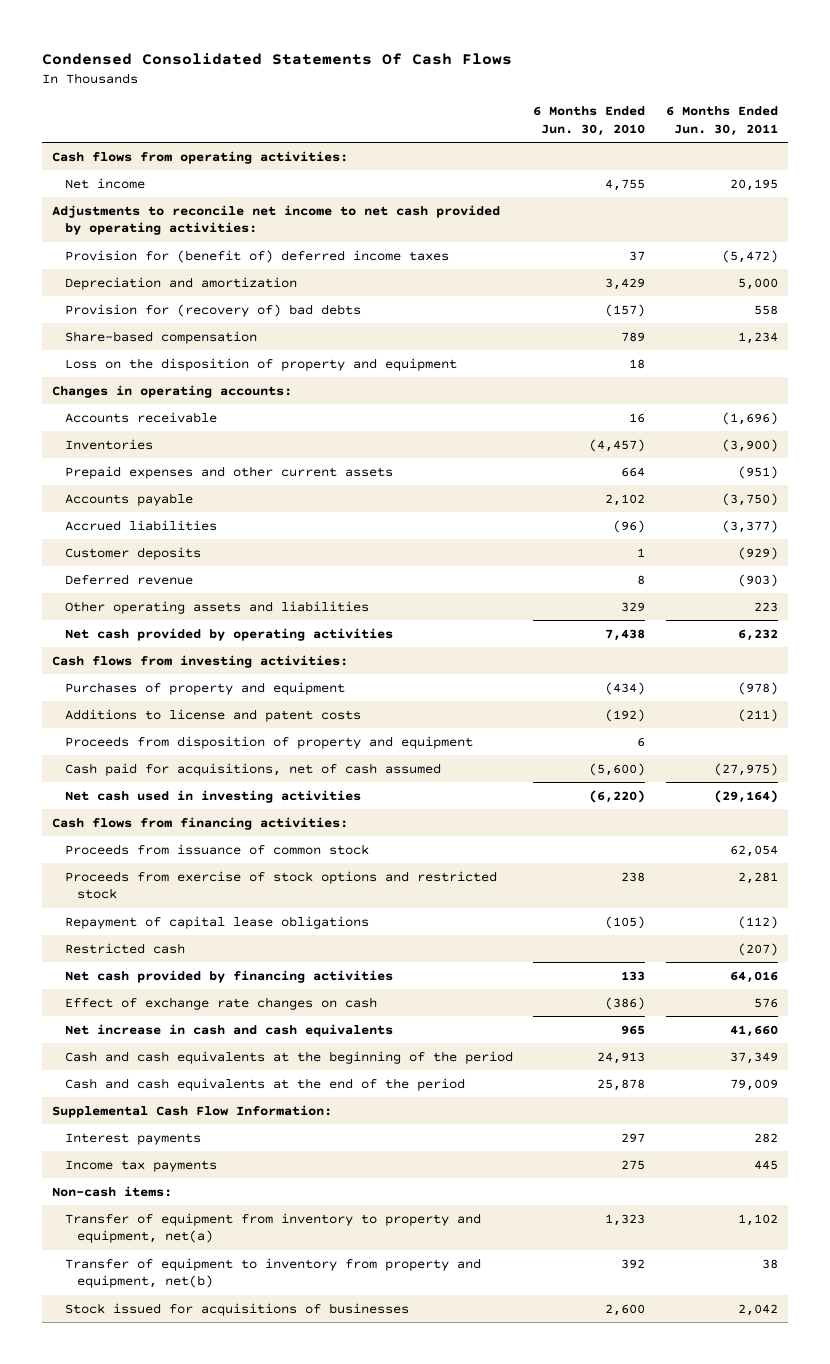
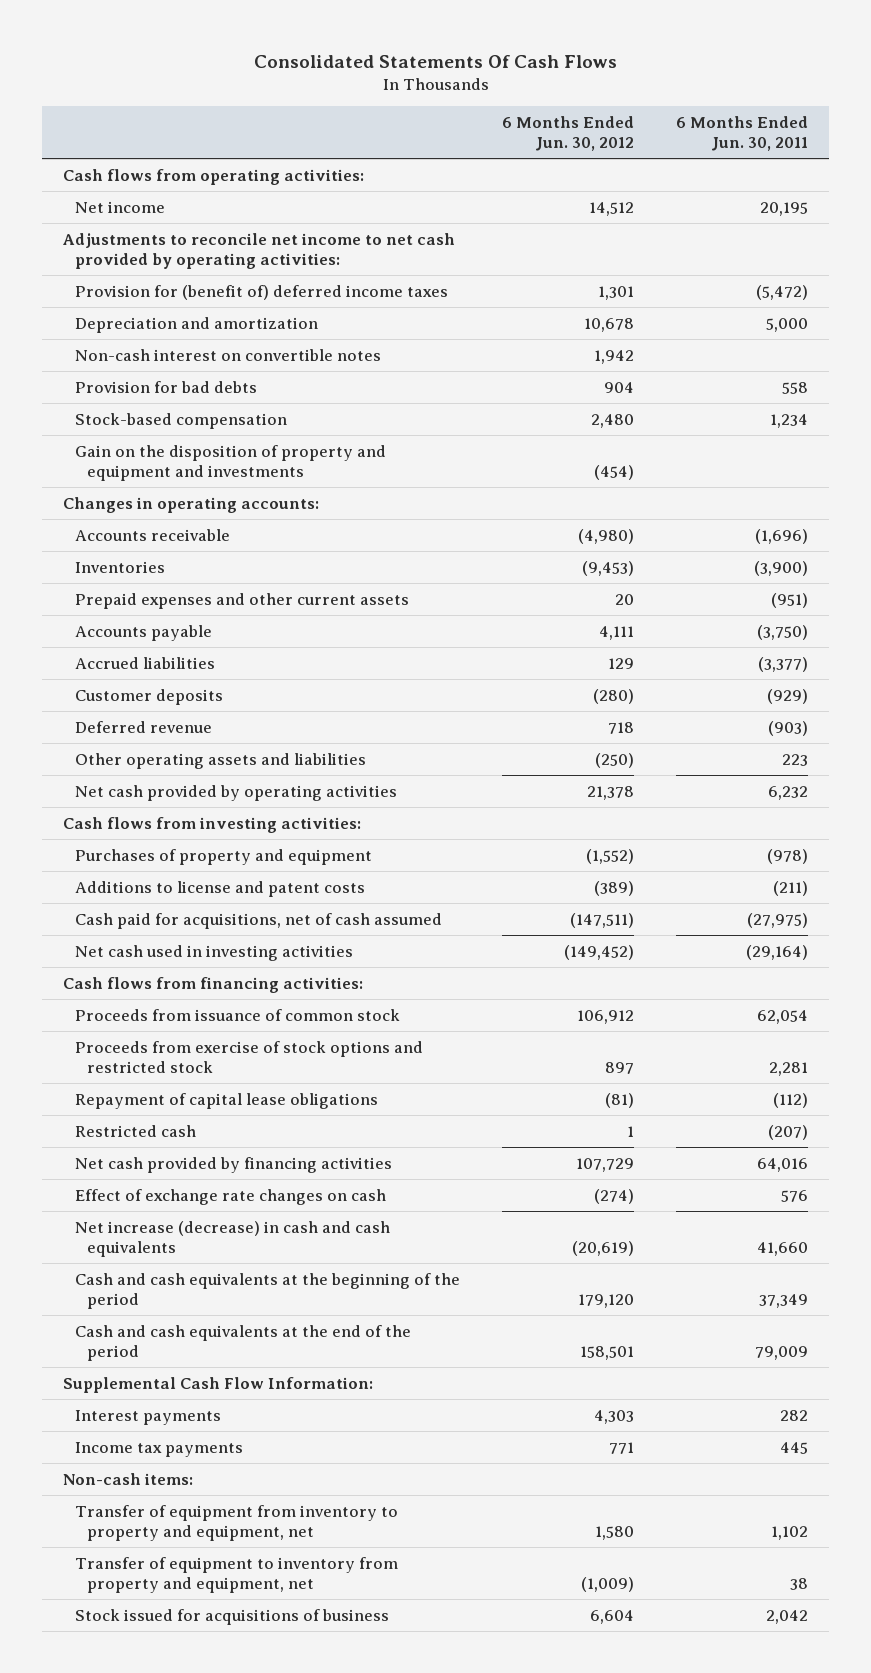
- Condensed Consolidated Statements Of Cash Flows
+ Consolidated Statements Of Cash Flows
- | 6 Months Ended Jun. 30, 2010 | 6 Months Ended Jun. 30, 2011
+ | 6 Months Ended Jun. 30, 2012 | 6 Months Ended Jun. 30, 2011
- Provision for (recovery of) bad debts | (157) | 558
- Share-based compensation | 789 | 1,234
- Loss on the disposition of property and equipment | 18 |
+ Non-cash interest on convertible notes | 1,942 |
+ Provision for bad debts | 904 | 558
+ Stock-based compensation | 2,480 | 1,234
+ Gain on the disposition of property and equipment and investments | (454) |
- Proceeds from disposition of property and equipment | 6 |
- Net increase in cash and cash equivalents | 965 | 41,660
+ Net increase (decrease) in cash and cash equivalents | (20,619) | 41,660
- Transfer of equipment from inventory to property and equipment, net(a) | 1,323 | 1,102
- Transfer of equipment to inventory from property and equipment, net(b) | 392 | 38
- Stock issued for acquisitions of businesses | 2,600 | 2,042
+ Transfer of equipment from inventory to property and equipment, net | 1,580 | 1,102
+ Transfer of equipment to inventory from property and equipment, net | (1,009) | 38
+ Stock issued for acquisitions of business | 6,604 | 2,042

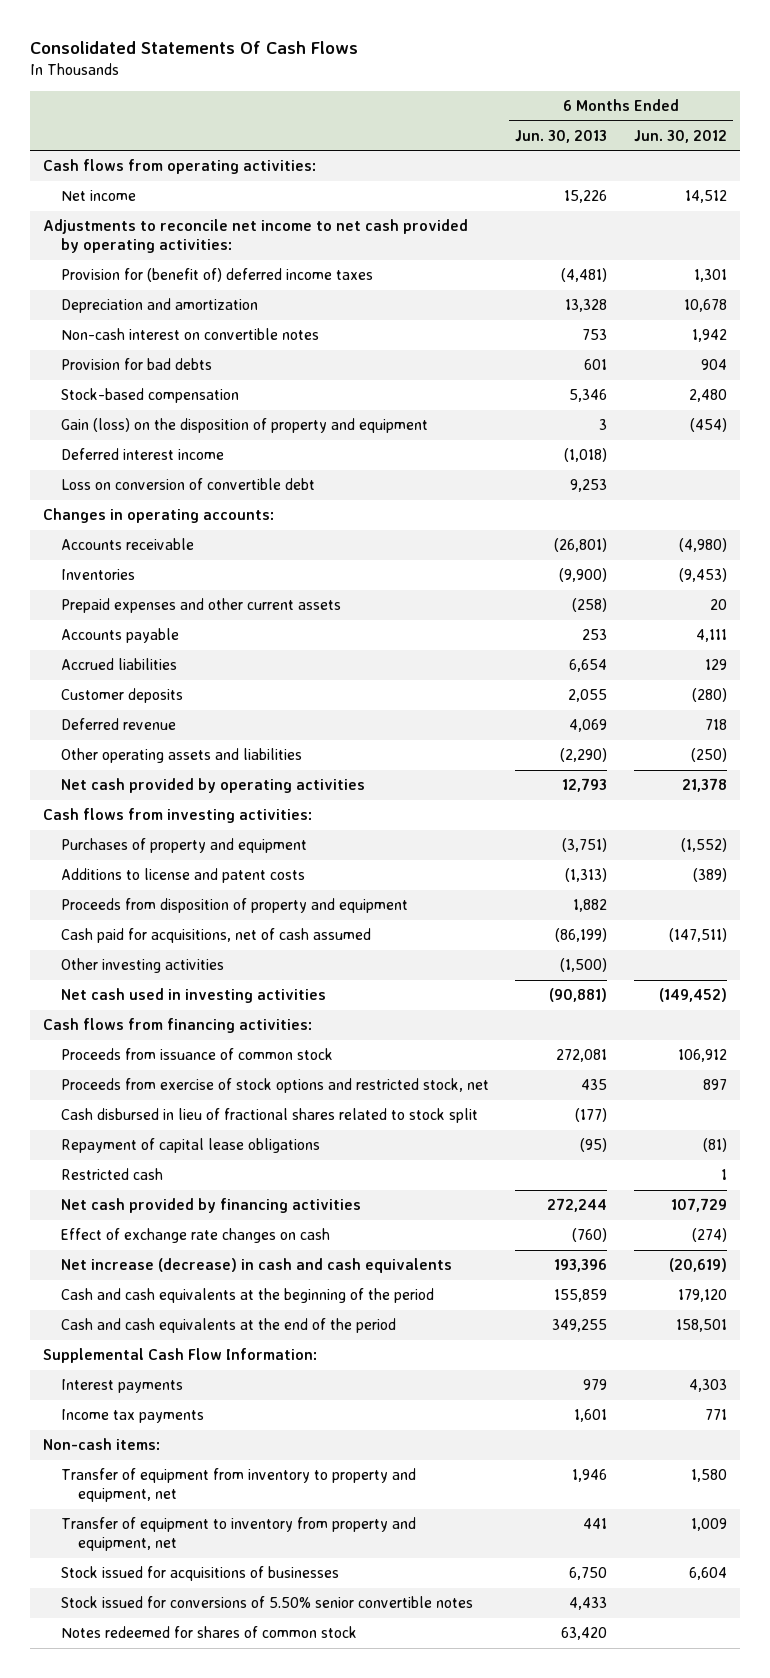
- | 6 Months Ended Jun. 30, 2012 | 6 Months Ended Jun. 30, 2011
+ | 6 Months Ended Jun. 30, 2013 | 6 Months Ended Jun. 30, 2012
- Gain on the disposition of property and equipment and investments | (454) |
+ Gain (loss) on the disposition of property and equipment | 3 | (454)
+ Deferred interest income | (1,018) |
+ Loss on conversion of convertible debt | 9,253 |
+ Proceeds from disposition of property and equipment | 1,882 |
+ Other investing activities | (1,500) |
- Proceeds from exercise of stock options and restricted stock | 897 | 2,281
+ Proceeds from exercise of stock options and restricted stock, net | 435 | 897
+ Cash disbursed in lieu of fractional shares related to stock split | (177) |
- Transfer of equipment to inventory from property and equipment, net | (1,009) | 38
- Stock issued for acquisitions of business | 6,604 | 2,042
+ Transfer of equipment to inventory from property and equipment, net | 441 | 1,009
+ Stock issued for acquisitions of businesses | 6,750 | 6,604
+ Stock issued for conversions of 5.50% senior convertible notes | 4,433 |
+ Notes redeemed for shares of common stock | 63,420 |

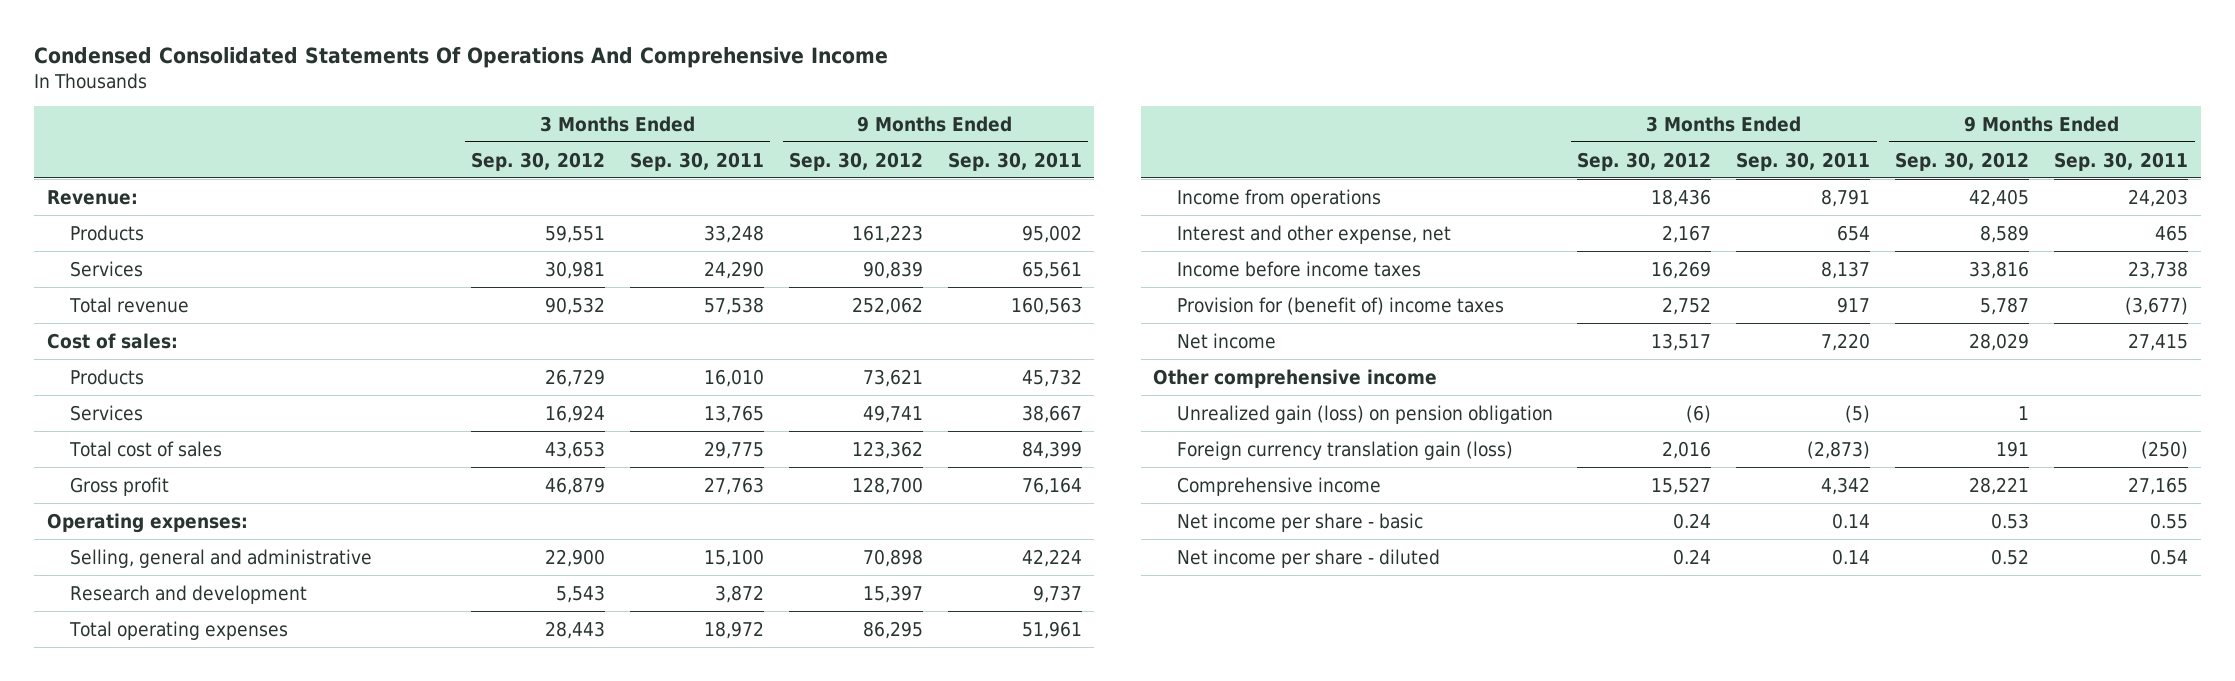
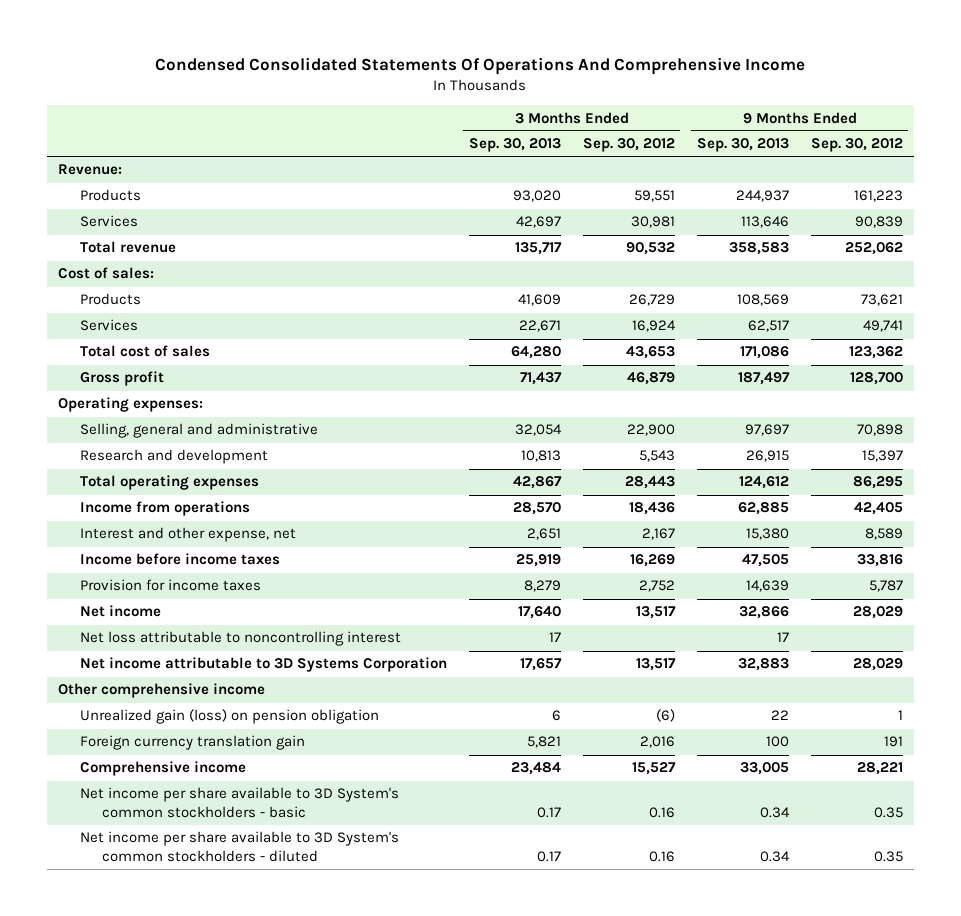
- | 3 Months Ended Sep. 30, 2012 | 3 Months Ended Sep. 30, 2011 | 9 Months Ended Sep. 30, 2012 | 9 Months Ended Sep. 30, 2011
+ | 3 Months Ended Sep. 30, 2013 | 3 Months Ended Sep. 30, 2012 | 9 Months Ended Sep. 30, 2013 | 9 Months Ended Sep. 30, 2012
- Provision for (benefit of) income taxes | 2,752 | 917 | 5,787 | (3,677)
+ Provision for income taxes | 8,279 | 2,752 | 14,639 | 5,787
+ Net loss attributable to noncontrolling interest | 17 | | 17 |
+ Net income attributable to 3D Systems Corporation | 17,657 | 13,517 | 32,883 | 28,029
- Foreign currency translation gain (loss) | 2,016 | (2,873) | 191 | (250)
+ Foreign currency translation gain | 5,821 | 2,016 | 100 | 191
- Net income per share - basic | 0.24 | 0.14 | 0.53 | 0.55
- Net income per share - diluted | 0.24 | 0.14 | 0.52 | 0.54
+ Net income per share available to 3D System's common stockholders - basic | 0.17 | 0.16 | 0.34 | 0.35
+ Net income per share available to 3D System's common stockholders - diluted | 0.17 | 0.16 | 0.34 | 0.35

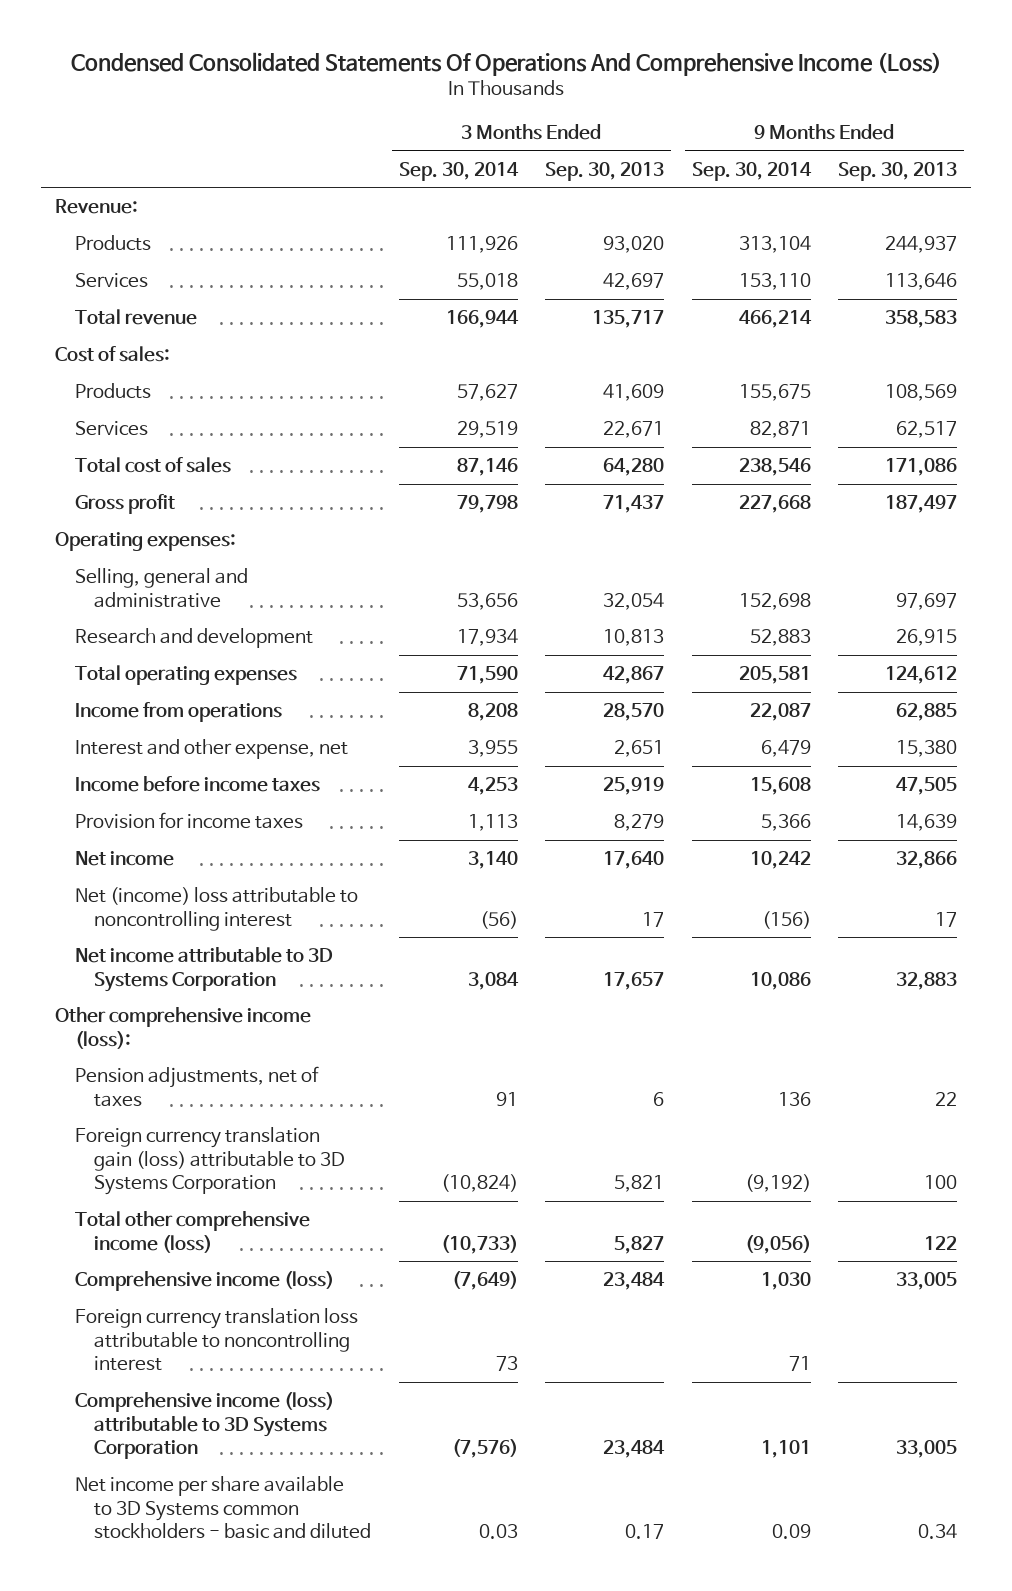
- Condensed Consolidated Statements Of Operations And Comprehensive Income
+ Condensed Consolidated Statements Of Operations And Comprehensive Income (Loss)
- | 3 Months Ended Sep. 30, 2013 | 3 Months Ended Sep. 30, 2012 | 9 Months Ended Sep. 30, 2013 | 9 Months Ended Sep. 30, 2012
+ | 3 Months Ended Sep. 30, 2014 | 3 Months Ended Sep. 30, 2013 | 9 Months Ended Sep. 30, 2014 | 9 Months Ended Sep. 30, 2013
- Net loss attributable to noncontrolling interest | 17 | | 17 |
+ Net (income) loss attributable to noncontrolling interest | (56) | 17 | (156) | 17
- Other comprehensive income
- Unrealized gain (loss) on pension obligation | 6 | (6) | 22 | 1
- Foreign currency translation gain | 5,821 | 2,016 | 100 | 191
- Comprehensive income | 23,484 | 15,527 | 33,005 | 28,221
- Net income per share available to 3D System's common stockholders - basic | 0.17 | 0.16 | 0.34 | 0.35
- Net income per share available to 3D System's common stockholders - diluted | 0.17 | 0.16 | 0.34 | 0.35
+ Other comprehensive income (loss):
+ Pension adjustments, net of taxes | 91 | 6 | 136 | 22
+ Foreign currency translation gain (loss) attributable to 3D Systems Corporation | (10,824) | 5,821 | (9,192) | 100
+ Total other comprehensive income (loss) | (10,733) | 5,827 | (9,056) | 122
+ Comprehensive income (loss) | (7,649) | 23,484 | 1,030 | 33,005
+ Foreign currency translation loss attributable to noncontrolling interest | 73 | | 71 |
+ Comprehensive income (loss) attributable to 3D Systems Corporation | (7,576) | 23,484 | 1,101 | 33,005
+ Net income per share available to 3D Systems common stockholders - basic and diluted | 0.03 | 0.17 | 0.09 | 0.34

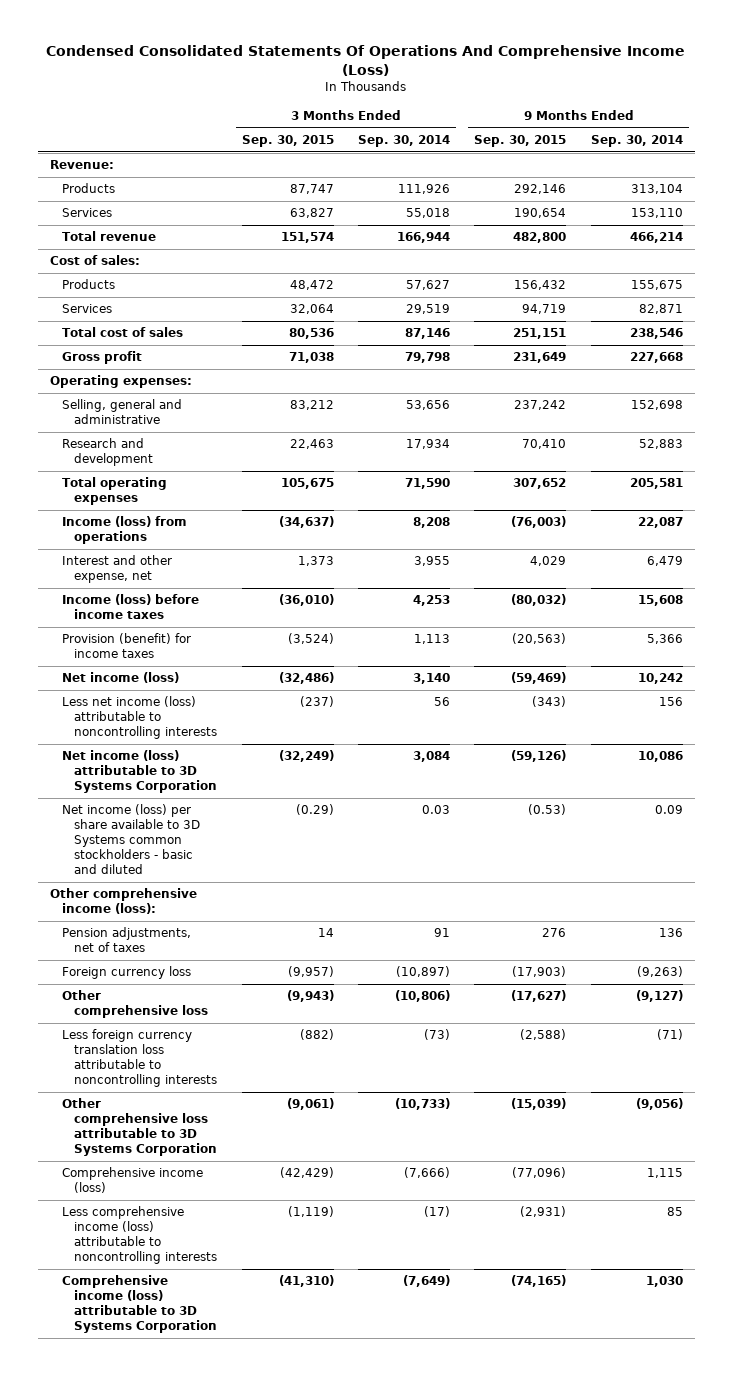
- | 3 Months Ended Sep. 30, 2014 | 3 Months Ended Sep. 30, 2013 | 9 Months Ended Sep. 30, 2014 | 9 Months Ended Sep. 30, 2013
+ | 3 Months Ended Sep. 30, 2015 | 3 Months Ended Sep. 30, 2014 | 9 Months Ended Sep. 30, 2015 | 9 Months Ended Sep. 30, 2014
- Income from operations | 8,208 | 28,570 | 22,087 | 62,885
+ Income (loss) from operations | (34,637) | 8,208 | (76,003) | 22,087
- Income before income taxes | 4,253 | 25,919 | 15,608 | 47,505
- Provision for income taxes | 1,113 | 8,279 | 5,366 | 14,639
- Net income | 3,140 | 17,640 | 10,242 | 32,866
- Net (income) loss attributable to noncontrolling interest | (56) | 17 | (156) | 17
- Net income attributable to 3D Systems Corporation | 3,084 | 17,657 | 10,086 | 32,883
+ Income (loss) before income taxes | (36,010) | 4,253 | (80,032) | 15,608
+ Provision (benefit) for income taxes | (3,524) | 1,113 | (20,563) | 5,366
+ Net income (loss) | (32,486) | 3,140 | (59,469) | 10,242
+ Less net income (loss) attributable to noncontrolling interests | (237) | 56 | (343) | 156
+ Net income (loss) attributable to 3D Systems Corporation | (32,249) | 3,084 | (59,126) | 10,086
+ Net income (loss) per share available to 3D Systems common stockholders - basic and diluted | (0.29) | 0.03 | (0.53) | 0.09
- Foreign currency translation gain (loss) attributable to 3D Systems Corporation | (10,824) | 5,821 | (9,192) | 100
- Total other comprehensive income (loss) | (10,733) | 5,827 | (9,056) | 122
- Comprehensive income (loss) | (7,649) | 23,484 | 1,030 | 33,005
- Foreign currency translation loss attributable to noncontrolling interest | 73 | | 71 |
- Comprehensive income (loss) attributable to 3D Systems Corporation | (7,576) | 23,484 | 1,101 | 33,005
- Net income per share available to 3D Systems common stockholders - basic and diluted | 0.03 | 0.17 | 0.09 | 0.34
+ Foreign currency loss | (9,957) | (10,897) | (17,903) | (9,263)
+ Other comprehensive loss | (9,943) | (10,806) | (17,627) | (9,127)
+ Less foreign currency translation loss attributable to noncontrolling interests | (882) | (73) | (2,588) | (71)
+ Other comprehensive loss attributable to 3D Systems Corporation | (9,061) | (10,733) | (15,039) | (9,056)
+ Comprehensive income (loss) | (42,429) | (7,666) | (77,096) | 1,115
+ Less comprehensive income (loss) attributable to noncontrolling interests | (1,119) | (17) | (2,931) | 85
+ Comprehensive income (loss) attributable to 3D Systems Corporation | (41,310) | (7,649) | (74,165) | 1,030

